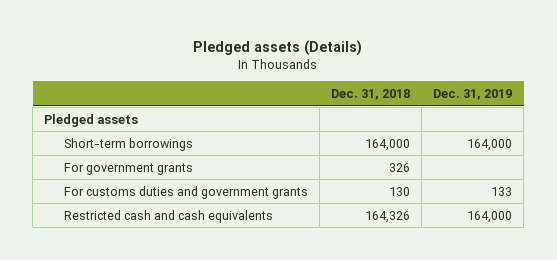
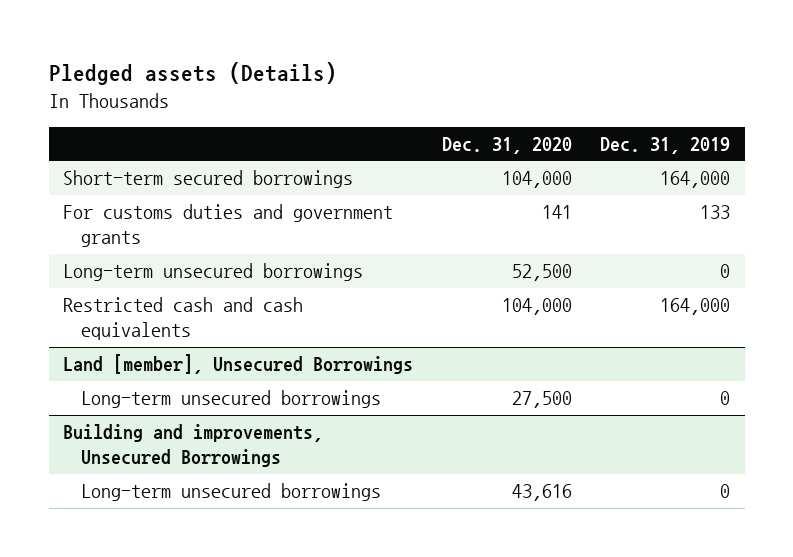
- | Dec. 31, 2018 | Dec. 31, 2019
+ | Dec. 31, 2020 | Dec. 31, 2019
- Pledged assets
- Short-term borrowings | 164,000 | 164,000
- For government grants | 326 |
+ Short-term secured borrowings | 104,000 | 164,000
+ Long-term unsecured borrowings | 52,500 | 0
+ Land [member], Unsecured Borrowings
+ Long-term unsecured borrowings | 27,500 | 0
+ Building and improvements, Unsecured Borrowings
+ Long-term unsecured borrowings | 43,616 | 0

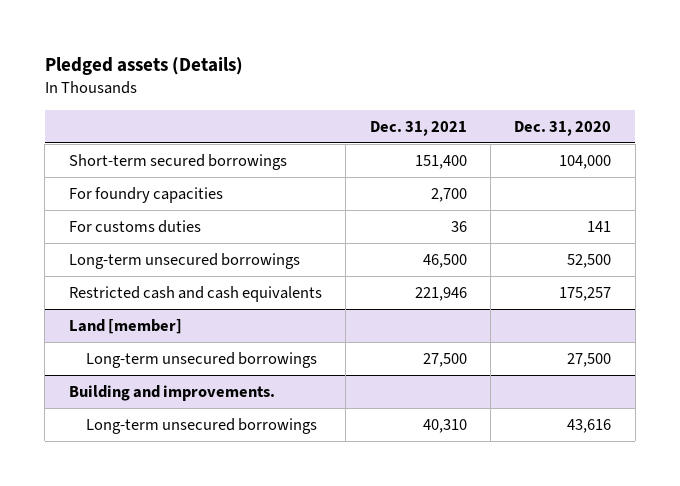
- | Dec. 31, 2020 | Dec. 31, 2019
+ | Dec. 31, 2021 | Dec. 31, 2020
- For customs duties and government grants | 141 | 133
+ For foundry capacities | 2,700 |
+ For customs duties | 36 | 141
- Restricted cash and cash equivalents | 104,000 | 164,000
- Land [member], Unsecured Borrowings
+ Restricted cash and cash equivalents | 221,946 | 175,257
+ Land [member]
- Building and improvements, Unsecured Borrowings
+ Building and improvements.

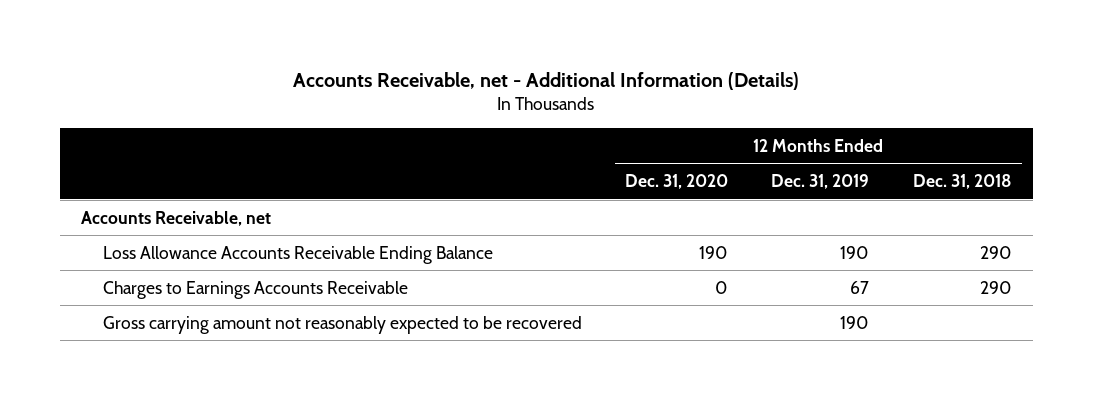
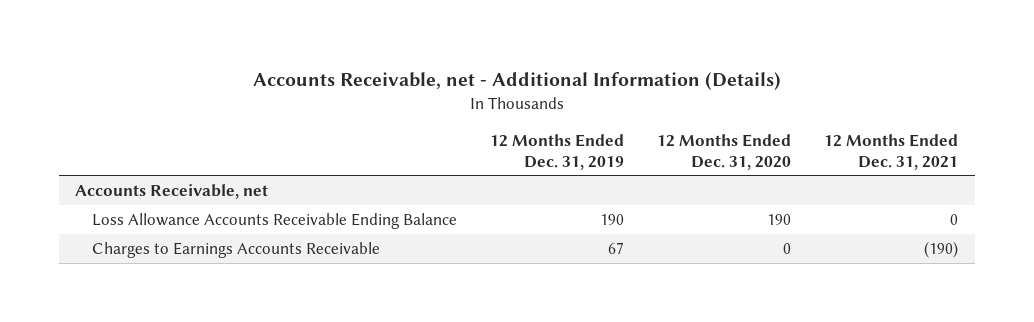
- | 12 Months Ended Dec. 31, 2020 | 12 Months Ended Dec. 31, 2019 | 12 Months Ended Dec. 31, 2018
+ | 12 Months Ended Dec. 31, 2019 | 12 Months Ended Dec. 31, 2020 | 12 Months Ended Dec. 31, 2021
- Gross carrying amount not reasonably expected to be recovered | | 190 |

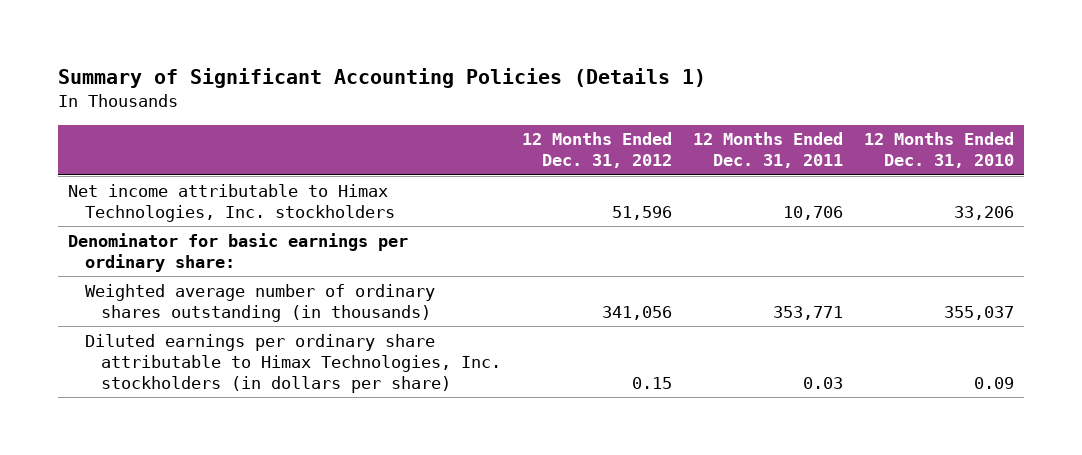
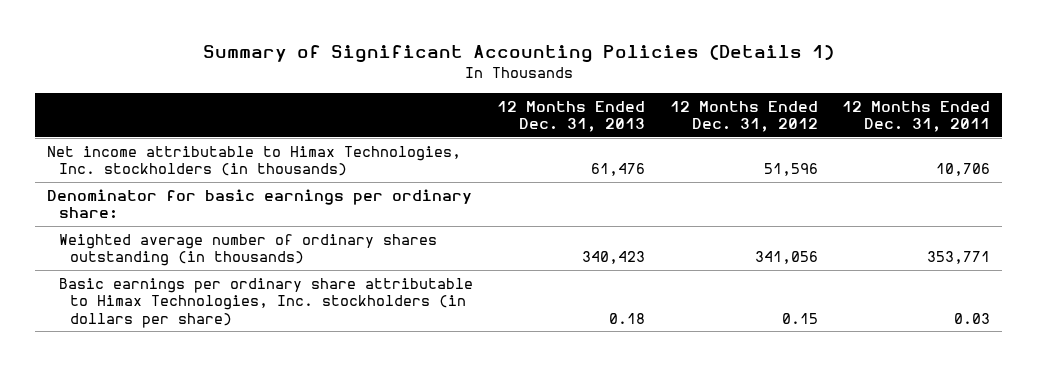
- | 12 Months Ended Dec. 31, 2012 | 12 Months Ended Dec. 31, 2011 | 12 Months Ended Dec. 31, 2010
+ | 12 Months Ended Dec. 31, 2013 | 12 Months Ended Dec. 31, 2012 | 12 Months Ended Dec. 31, 2011
- Net income attributable to Himax Technologies, Inc. stockholders | 51,596 | 10,706 | 33,206
+ Net income attributable to Himax Technologies, Inc. stockholders (in thousands) | 61,476 | 51,596 | 10,706
- Diluted earnings per ordinary share attributable to Himax Technologies, Inc. stockholders (in dollars per share) | 0.15 | 0.03 | 0.09
+ Basic earnings per ordinary share attributable to Himax Technologies, Inc. stockholders (in dollars per share) | 0.18 | 0.15 | 0.03

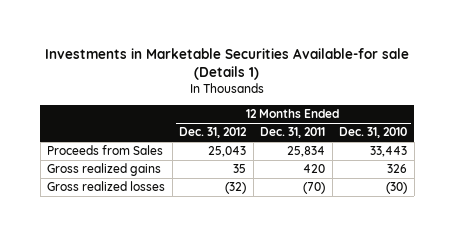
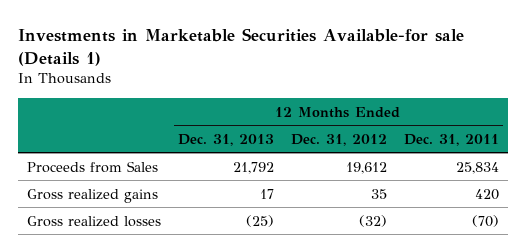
- | 12 Months Ended Dec. 31, 2012 | 12 Months Ended Dec. 31, 2011 | 12 Months Ended Dec. 31, 2010
+ | 12 Months Ended Dec. 31, 2013 | 12 Months Ended Dec. 31, 2012 | 12 Months Ended Dec. 31, 2011
- Proceeds from Sales | 25,043 | 25,834 | 33,443
+ Proceeds from Sales | 21,792 | 19,612 | 25,834

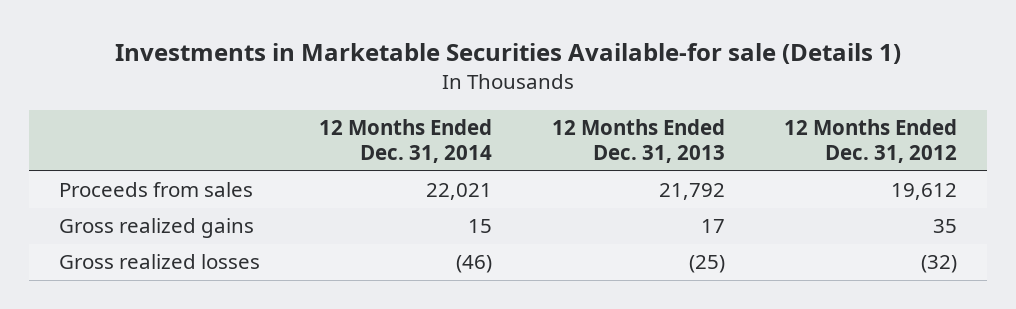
- | 12 Months Ended Dec. 31, 2013 | 12 Months Ended Dec. 31, 2012 | 12 Months Ended Dec. 31, 2011
+ | 12 Months Ended Dec. 31, 2014 | 12 Months Ended Dec. 31, 2013 | 12 Months Ended Dec. 31, 2012
- Proceeds from Sales | 21,792 | 19,612 | 25,834
+ Proceeds from sales | 22,021 | 21,792 | 19,612

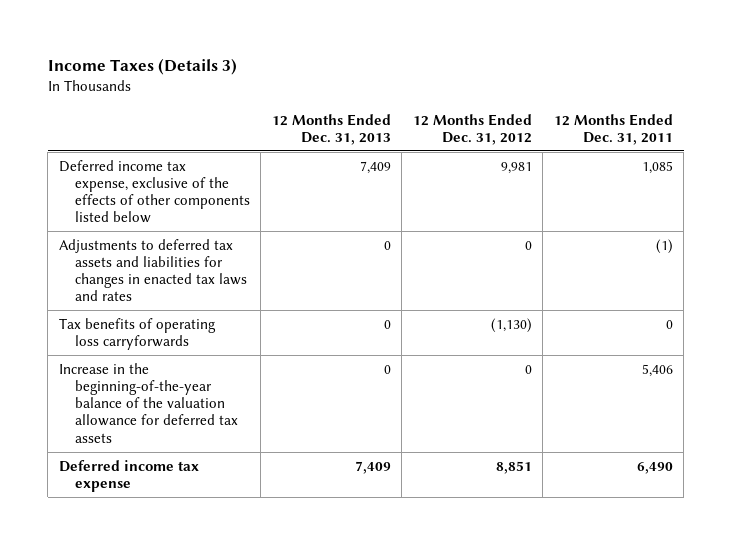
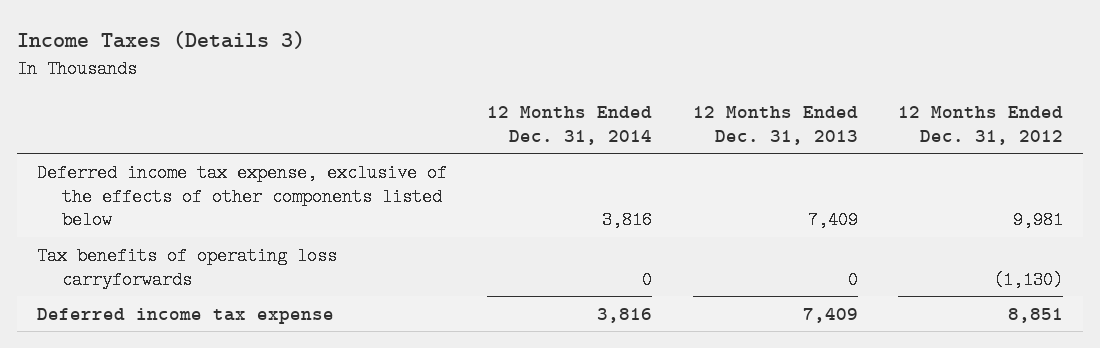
- | 12 Months Ended Dec. 31, 2013 | 12 Months Ended Dec. 31, 2012 | 12 Months Ended Dec. 31, 2011
+ | 12 Months Ended Dec. 31, 2014 | 12 Months Ended Dec. 31, 2013 | 12 Months Ended Dec. 31, 2012
- Adjustments to deferred tax assets and liabilities for changes in enacted tax laws and rates | 0 | 0 | (1)
- Increase in the beginning-of-the-year balance of the valuation allowance for deferred tax assets | 0 | 0 | 5,406

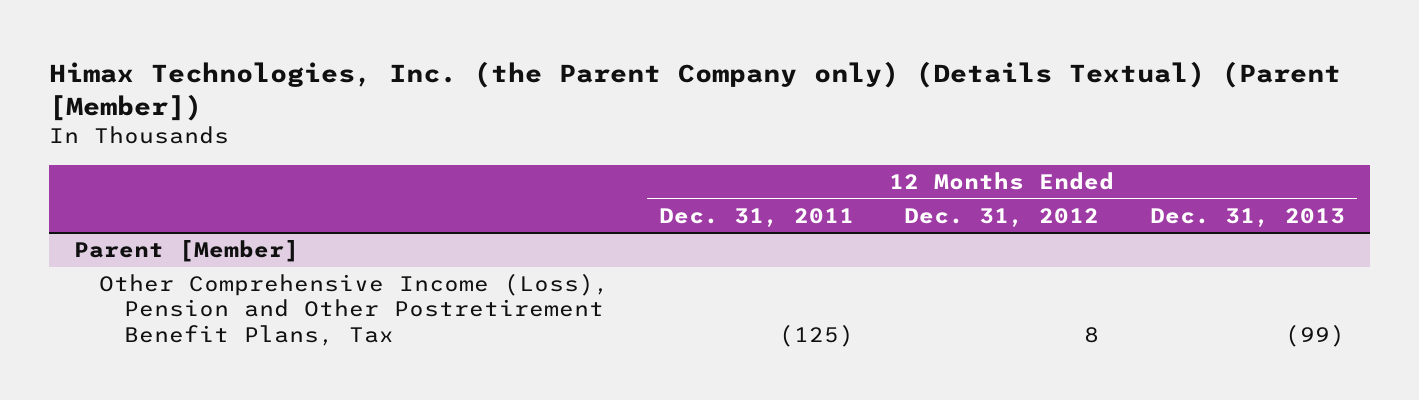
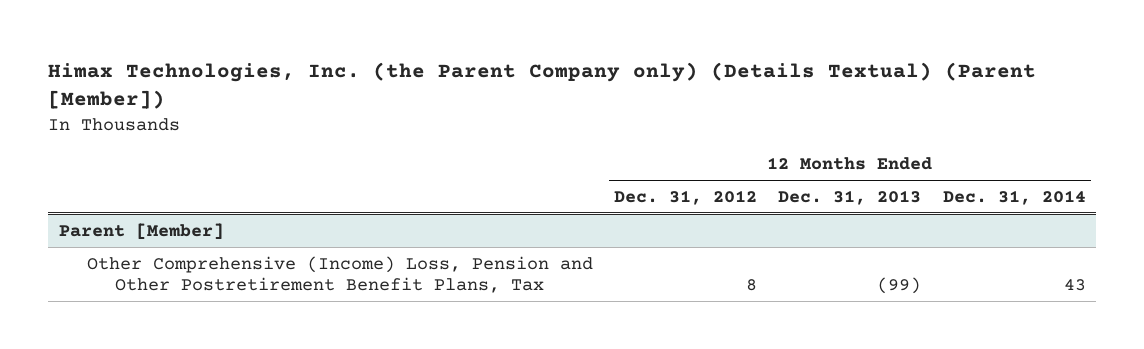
- | 12 Months Ended Dec. 31, 2011 | 12 Months Ended Dec. 31, 2012 | 12 Months Ended Dec. 31, 2013
+ | 12 Months Ended Dec. 31, 2012 | 12 Months Ended Dec. 31, 2013 | 12 Months Ended Dec. 31, 2014
@ Parent [Member]
- Other Comprehensive Income (Loss), Pension and Other Postretirement Benefit Plans, Tax | (125) | 8 | (99)
+ Other Comprehensive (Income) Loss, Pension and Other Postretirement Benefit Plans, Tax | 8 | (99) | 43

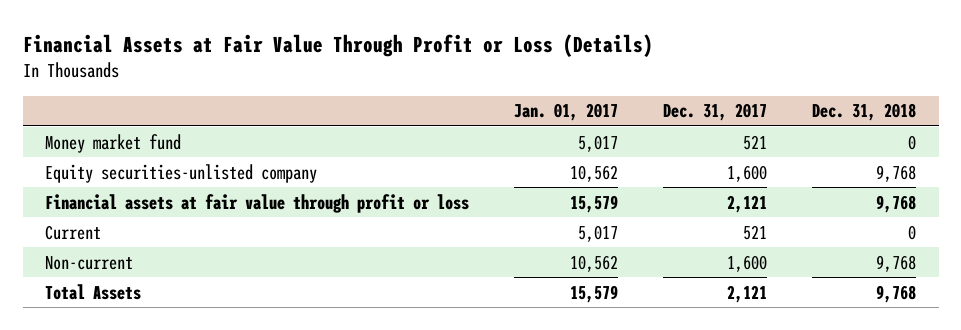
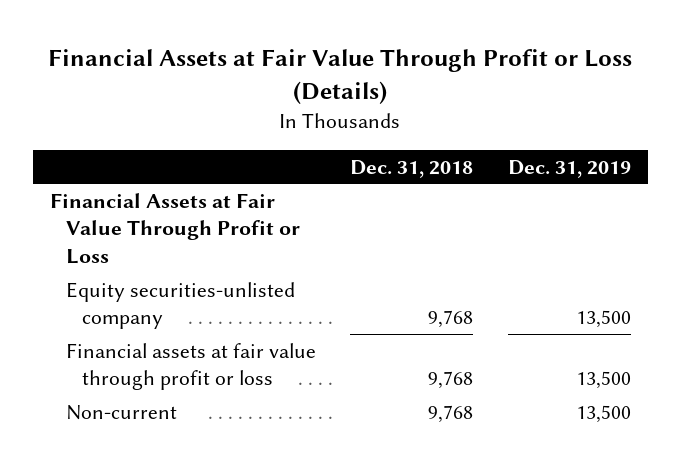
- | Jan. 01, 2017 | Dec. 31, 2017 | Dec. 31, 2018
+ | Dec. 31, 2018 | Dec. 31, 2019
- Money market fund | 5,017 | 521 | 0
+ Financial Assets at Fair Value Through Profit or Loss
- Current | 5,017 | 521 | 0
- Total Assets | 15,579 | 2,121 | 9,768

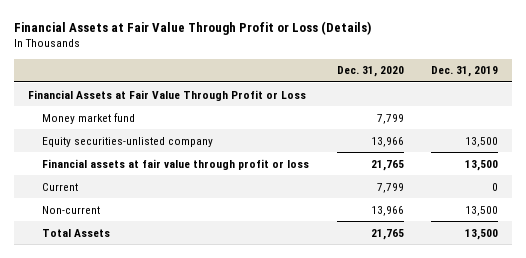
- | Dec. 31, 2018 | Dec. 31, 2019
+ | Dec. 31, 2020 | Dec. 31, 2019
+ Money market fund | 7,799 |
+ Current | 7,799 | 0
+ Total Assets | 21,765 | 13,500

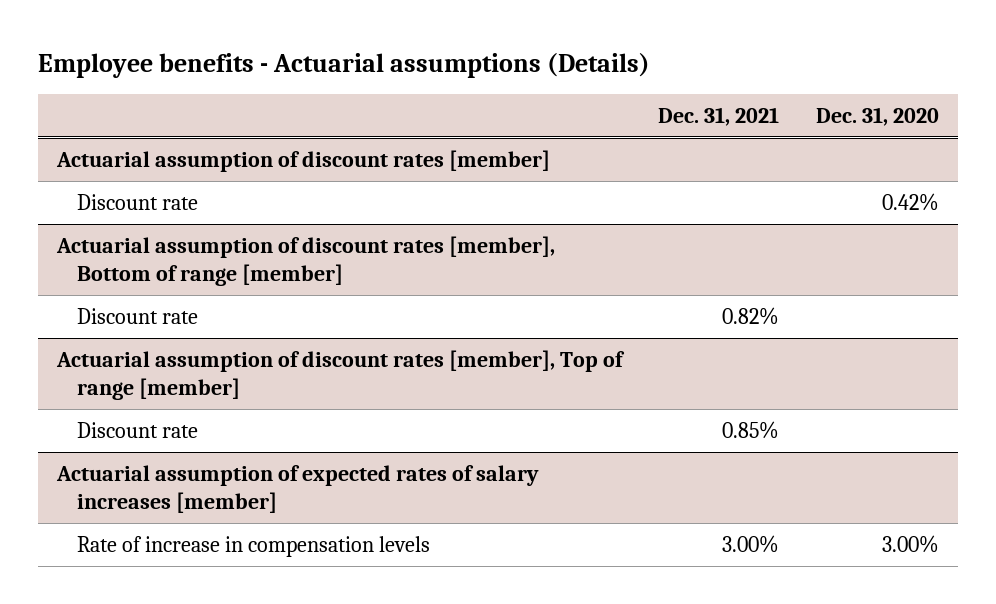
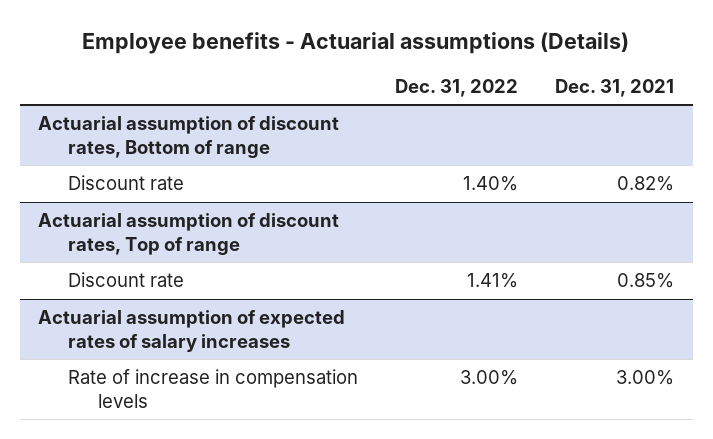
- | Dec. 31, 2021 | Dec. 31, 2020
+ | Dec. 31, 2022 | Dec. 31, 2021
- Actuarial assumption of discount rates [member]
- Discount rate | | 0.42%
- Actuarial assumption of discount rates [member], Bottom of range [member]
+ Actuarial assumption of discount rates, Bottom of range
- Actuarial assumption of discount rates [member], Top of range [member]
+ Actuarial assumption of discount rates, Top of range
- Actuarial assumption of expected rates of salary increases [member]
+ Actuarial assumption of expected rates of salary increases

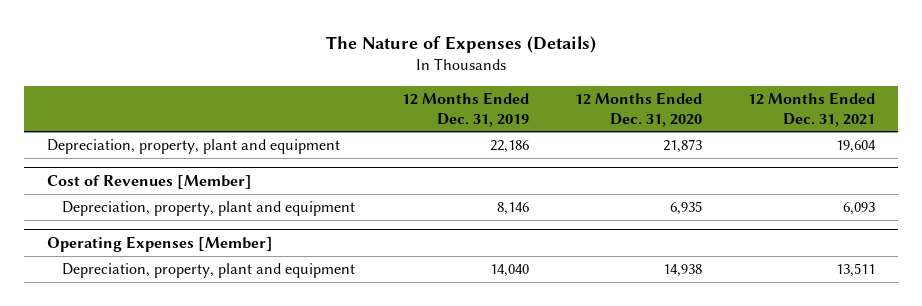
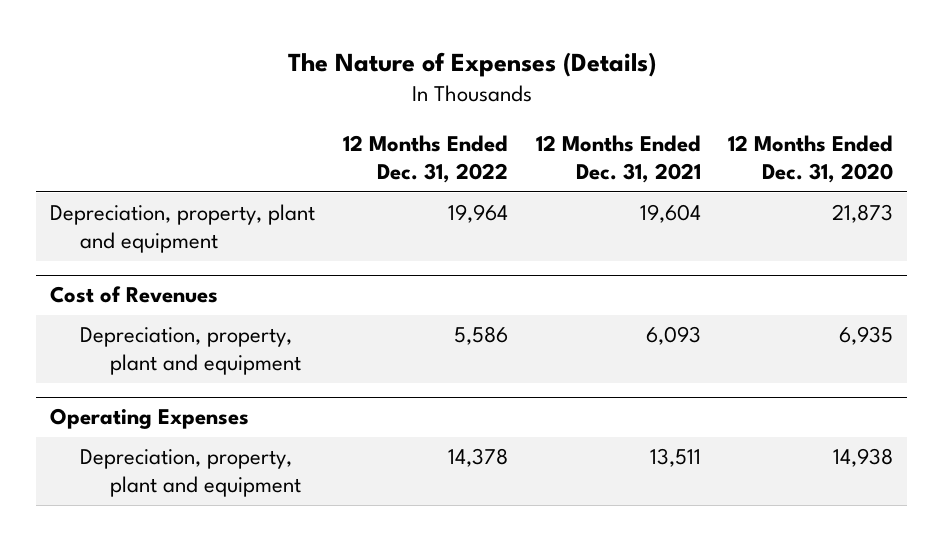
- | 12 Months Ended Dec. 31, 2019 | 12 Months Ended Dec. 31, 2020 | 12 Months Ended Dec. 31, 2021
+ | 12 Months Ended Dec. 31, 2022 | 12 Months Ended Dec. 31, 2021 | 12 Months Ended Dec. 31, 2020
- Cost of Revenues [Member]
+ Cost of Revenues
- Operating Expenses [Member]
+ Operating Expenses

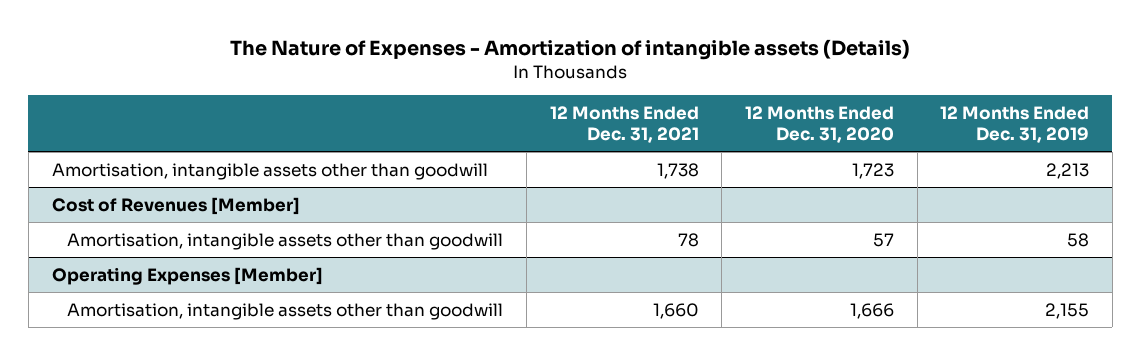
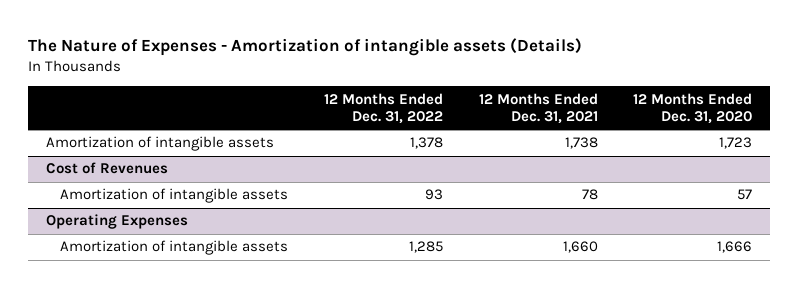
- | 12 Months Ended Dec. 31, 2021 | 12 Months Ended Dec. 31, 2020 | 12 Months Ended Dec. 31, 2019
+ | 12 Months Ended Dec. 31, 2022 | 12 Months Ended Dec. 31, 2021 | 12 Months Ended Dec. 31, 2020
- Amortisation, intangible assets other than goodwill | 1,738 | 1,723 | 2,213
- Cost of Revenues [Member]
- Amortisation, intangible assets other than goodwill | 78 | 57 | 58
- Operating Expenses [Member]
- Amortisation, intangible assets other than goodwill | 1,660 | 1,666 | 2,155
+ Amortization of intangible assets | 1,378 | 1,738 | 1,723
+ Cost of Revenues
+ Amortization of intangible assets | 93 | 78 | 57
+ Operating Expenses
+ Amortization of intangible assets | 1,285 | 1,660 | 1,666

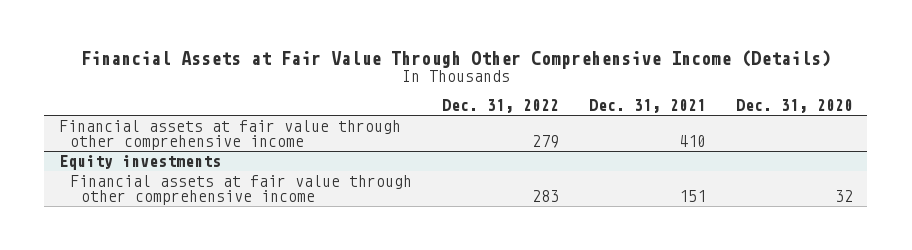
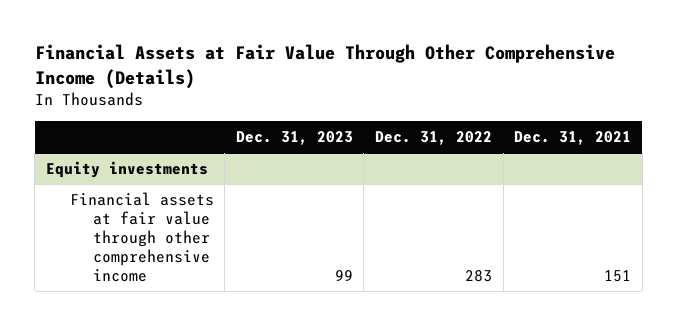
- | Dec. 31, 2022 | Dec. 31, 2021 | Dec. 31, 2020
+ | Dec. 31, 2023 | Dec. 31, 2022 | Dec. 31, 2021
- Financial assets at fair value through other comprehensive income | 279 | 410 |

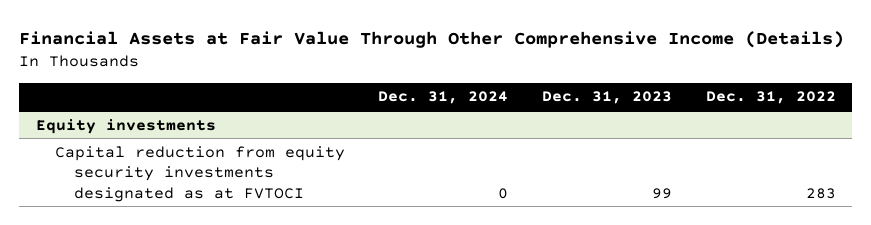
- | Dec. 31, 2023 | Dec. 31, 2022 | Dec. 31, 2021
+ | Dec. 31, 2024 | Dec. 31, 2023 | Dec. 31, 2022
@ Equity investments
- Financial assets at fair value through other comprehensive income | 99 | 283 | 151
+ Capital reduction from equity security investments designated as at FVTOCI | 0 | 99 | 283

